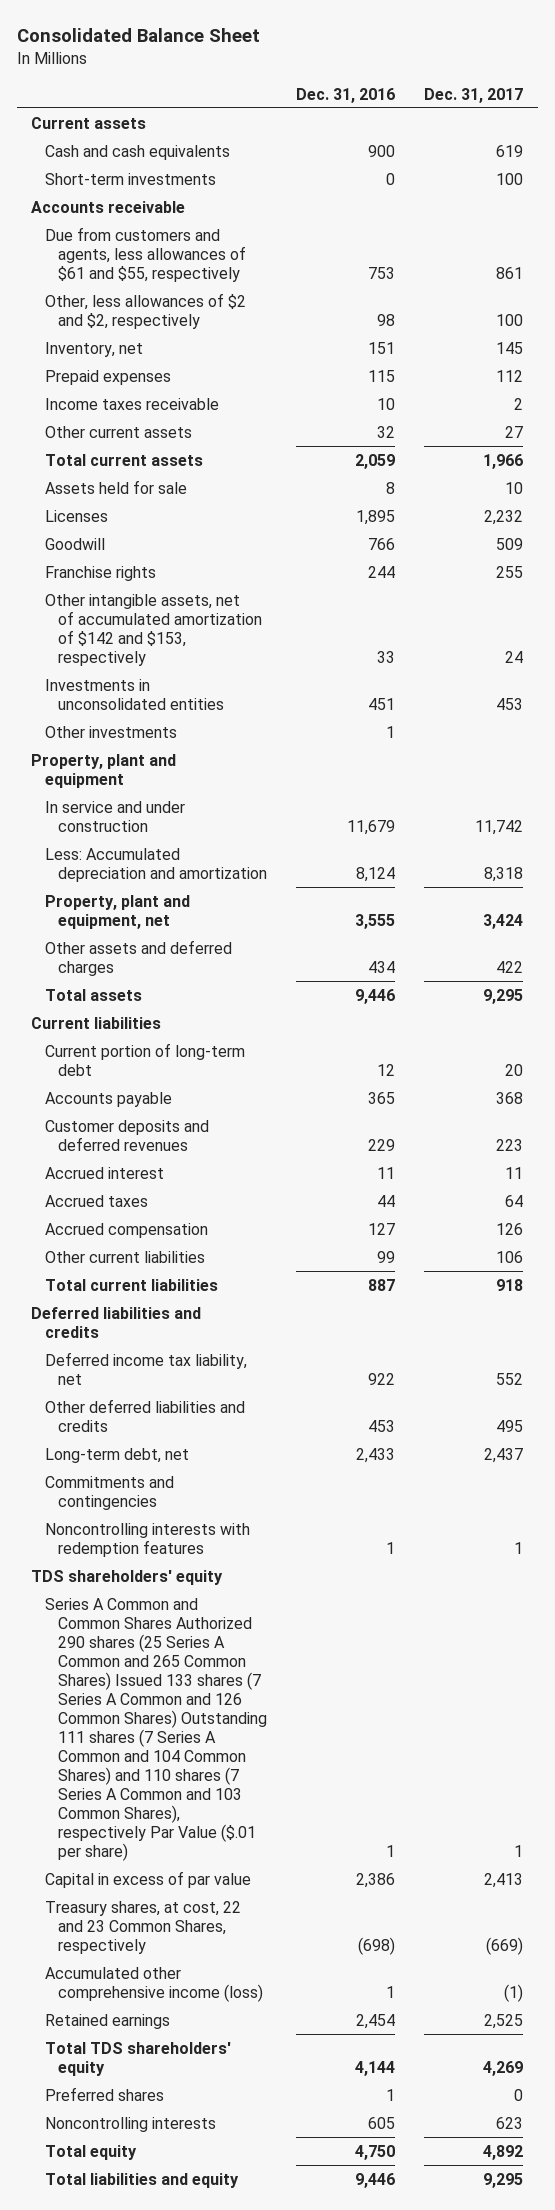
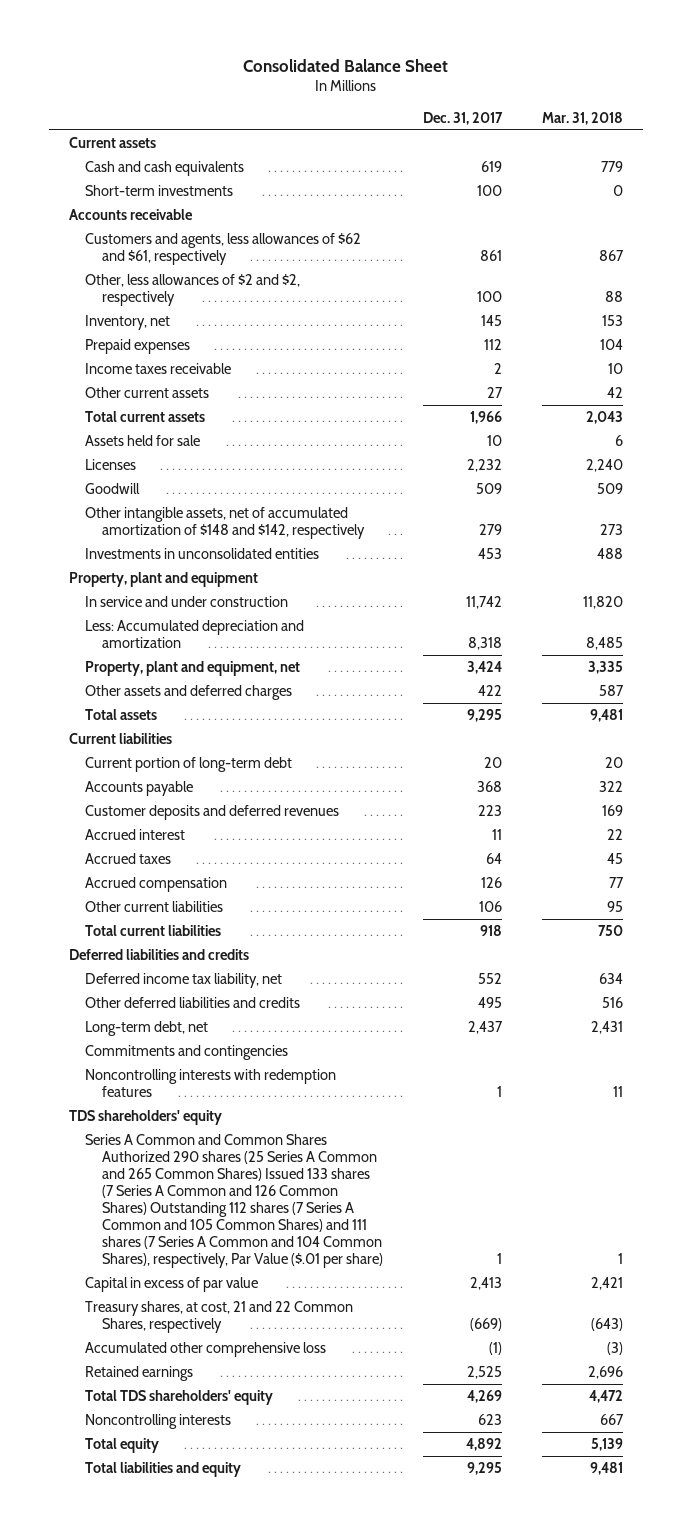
- | Dec. 31, 2016 | Dec. 31, 2017
+ | Dec. 31, 2017 | Mar. 31, 2018
- Due from customers and agents, less allowances of $61 and $55, respectively | 753 | 861
+ Customers and agents, less allowances of $62 and $61, respectively | 861 | 867
- Franchise rights | 244 | 255
- Other intangible assets, net of accumulated amortization of $142 and $153, respectively | 33 | 24
+ Other intangible assets, net of accumulated amortization of $148 and $142, respectively | 279 | 273
- Other investments | 1 |
- Series A Common and Common Shares Authorized 290 shares (25 Series A Common and 265 Common Shares) Issued 133 shares (7 Series A Common and 126 Common Shares) Outstanding 111 shares (7 Series A Common and 104 Common Shares) and 110 shares (7 Series A Common and 103 Common Shares), respectively Par Value ($.01 per share) | 1 | 1
+ Series A Common and Common Shares Authorized 290 shares (25 Series A Common and 265 Common Shares) Issued 133 shares (7 Series A Common and 126 Common Shares) Outstanding 112 shares (7 Series A Common and 105 Common Shares) and 111 shares (7 Series A Common and 104 Common Shares), respectively, Par Value ($.01 per share) | 1 | 1
- Treasury shares, at cost, 22 and 23 Common Shares, respectively | (698) | (669)
- Accumulated other comprehensive income (loss) | 1 | (1)
+ Treasury shares, at cost, 21 and 22 Common Shares, respectively | (669) | (643)
+ Accumulated other comprehensive loss | (1) | (3)
- Preferred shares | 1 | 0

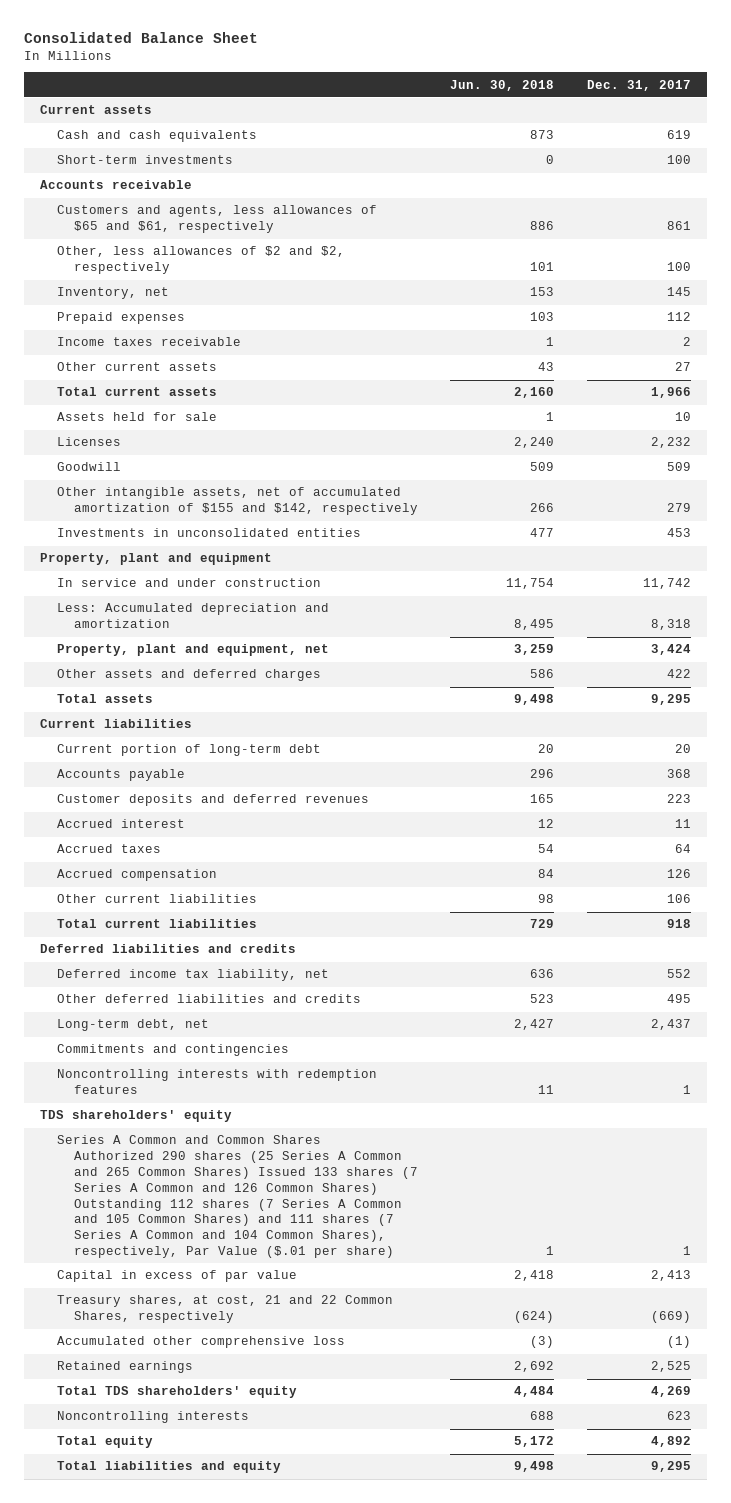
- | Dec. 31, 2017 | Mar. 31, 2018
+ | Jun. 30, 2018 | Dec. 31, 2017
- Customers and agents, less allowances of $62 and $61, respectively | 861 | 867
+ Customers and agents, less allowances of $65 and $61, respectively | 886 | 861
- Other intangible assets, net of accumulated amortization of $148 and $142, respectively | 279 | 273
+ Other intangible assets, net of accumulated amortization of $155 and $142, respectively | 266 | 279

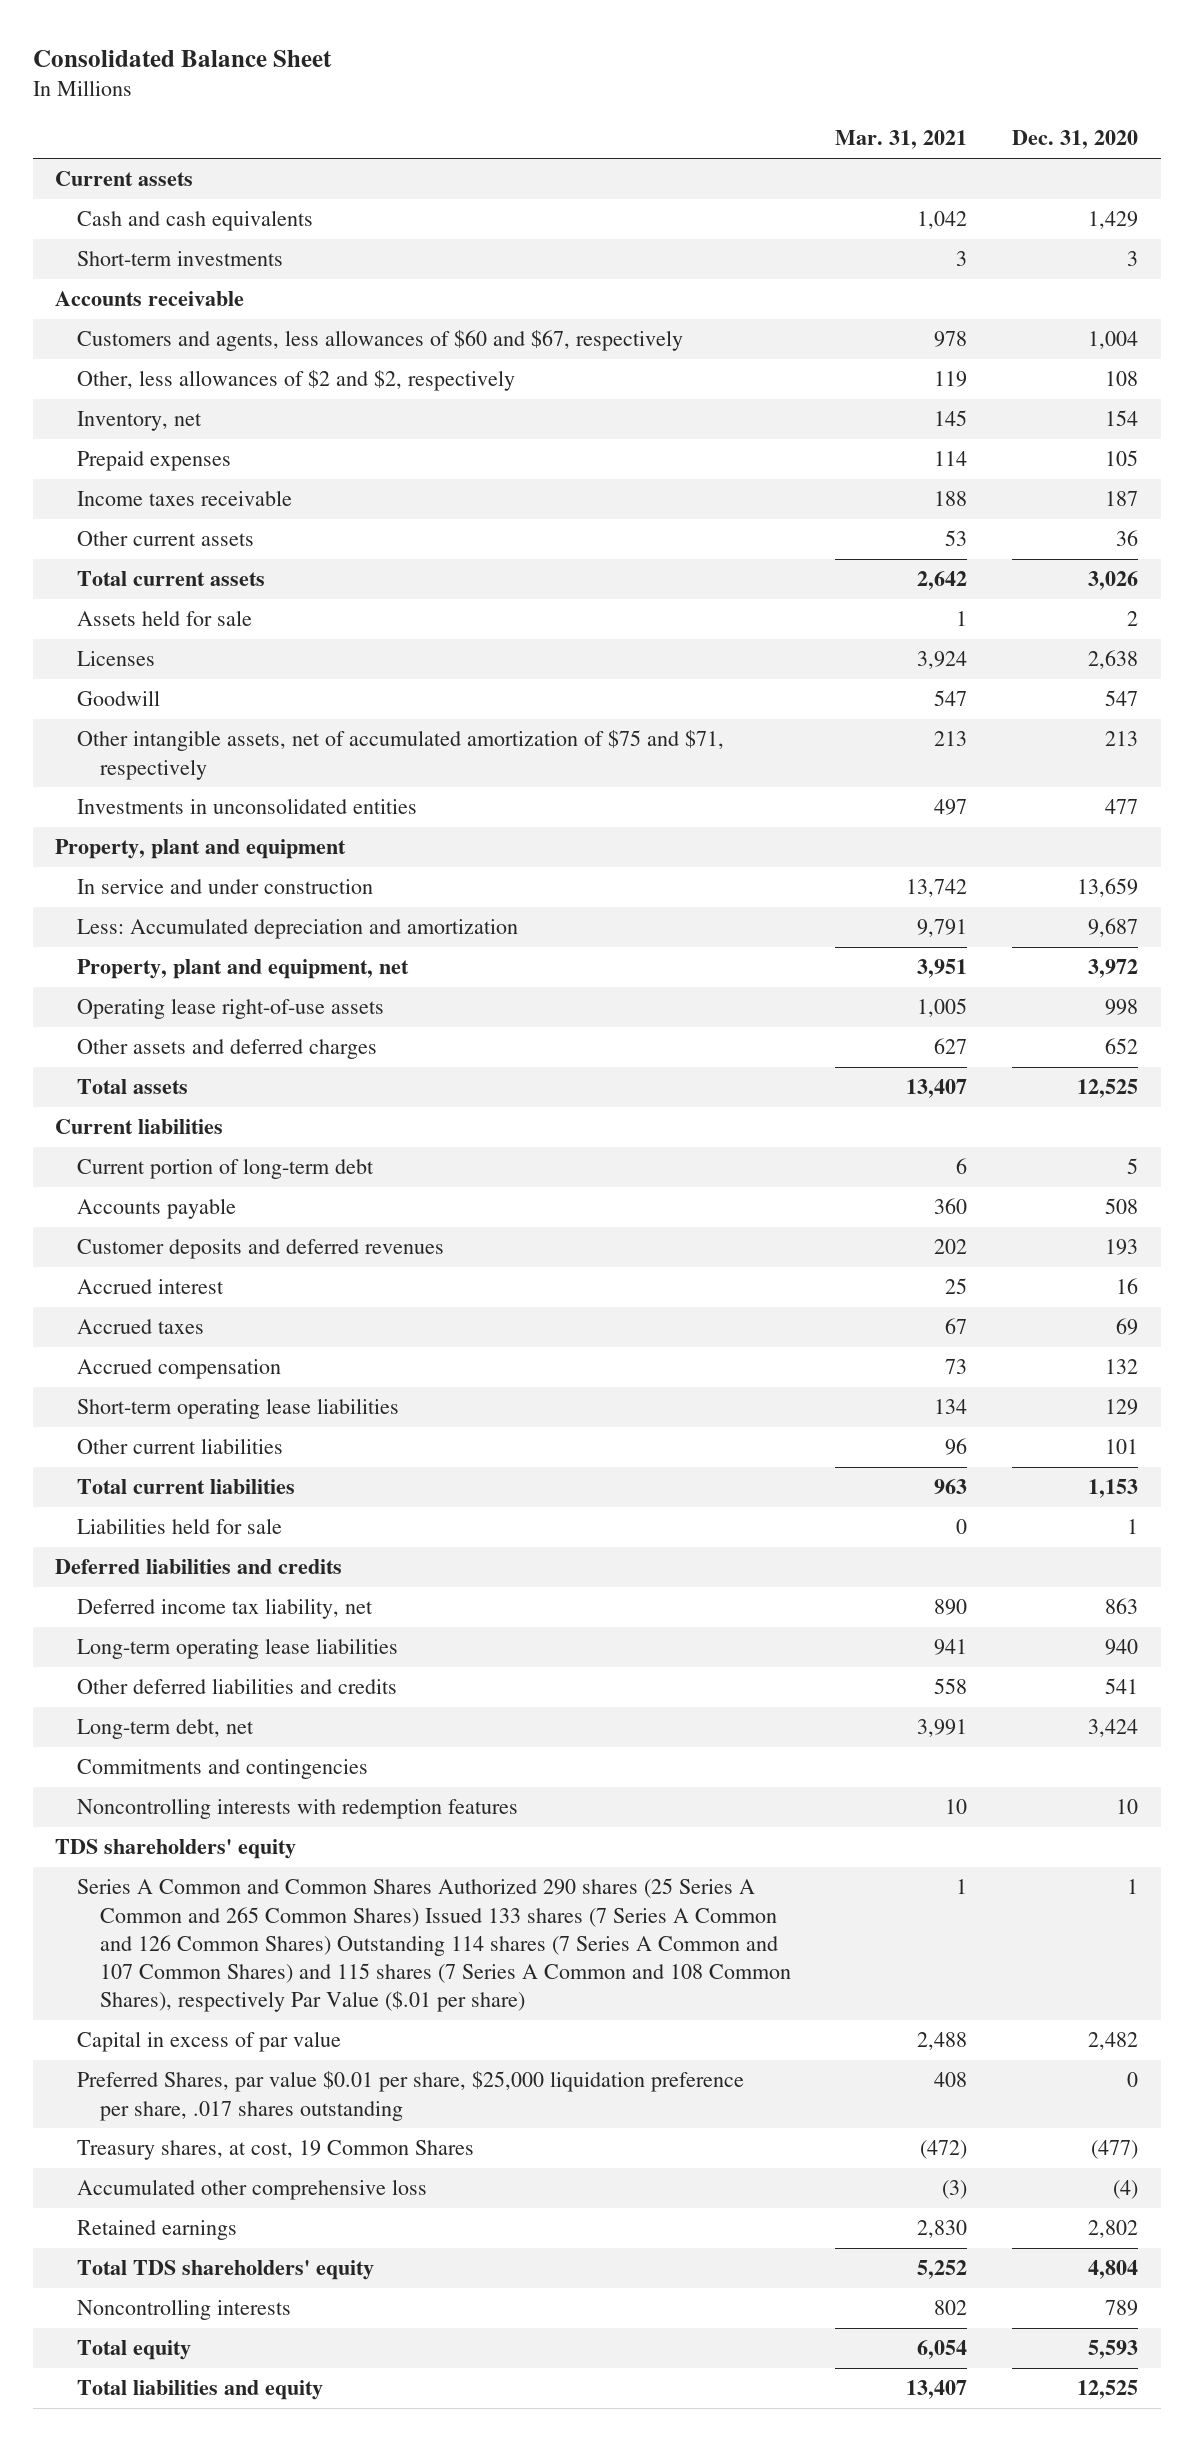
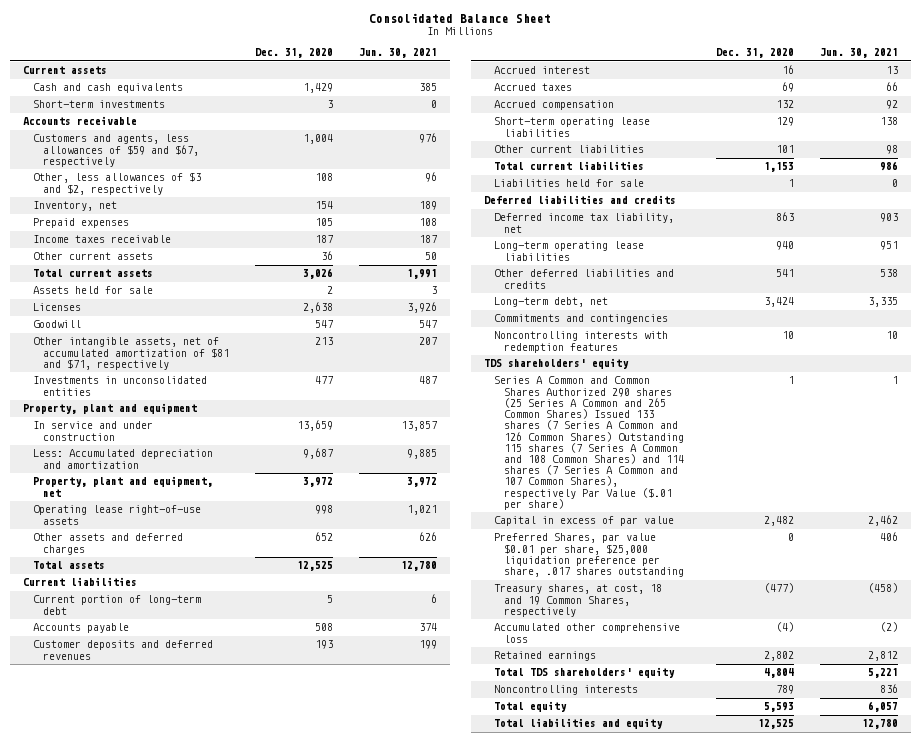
- | Mar. 31, 2021 | Dec. 31, 2020
+ | Dec. 31, 2020 | Jun. 30, 2021
- Customers and agents, less allowances of $60 and $67, respectively | 978 | 1,004
- Other, less allowances of $2 and $2, respectively | 119 | 108
+ Customers and agents, less allowances of $59 and $67, respectively | 1,004 | 976
+ Other, less allowances of $3 and $2, respectively | 108 | 96
- Other intangible assets, net of accumulated amortization of $75 and $71, respectively | 213 | 213
+ Other intangible assets, net of accumulated amortization of $81 and $71, respectively | 213 | 207
- Series A Common and Common Shares Authorized 290 shares (25 Series A Common and 265 Common Shares) Issued 133 shares (7 Series A Common and 126 Common Shares) Outstanding 114 shares (7 Series A Common and 107 Common Shares) and 115 shares (7 Series A Common and 108 Common Shares), respectively Par Value ($.01 per share) | 1 | 1
+ Series A Common and Common Shares Authorized 290 shares (25 Series A Common and 265 Common Shares) Issued 133 shares (7 Series A Common and 126 Common Shares) Outstanding 115 shares (7 Series A Common and 108 Common Shares) and 114 shares (7 Series A Common and 107 Common Shares), respectively Par Value ($.01 per share) | 1 | 1
- Treasury shares, at cost, 19 Common Shares | (472) | (477)
+ Treasury shares, at cost, 18 and 19 Common Shares, respectively | (477) | (458)

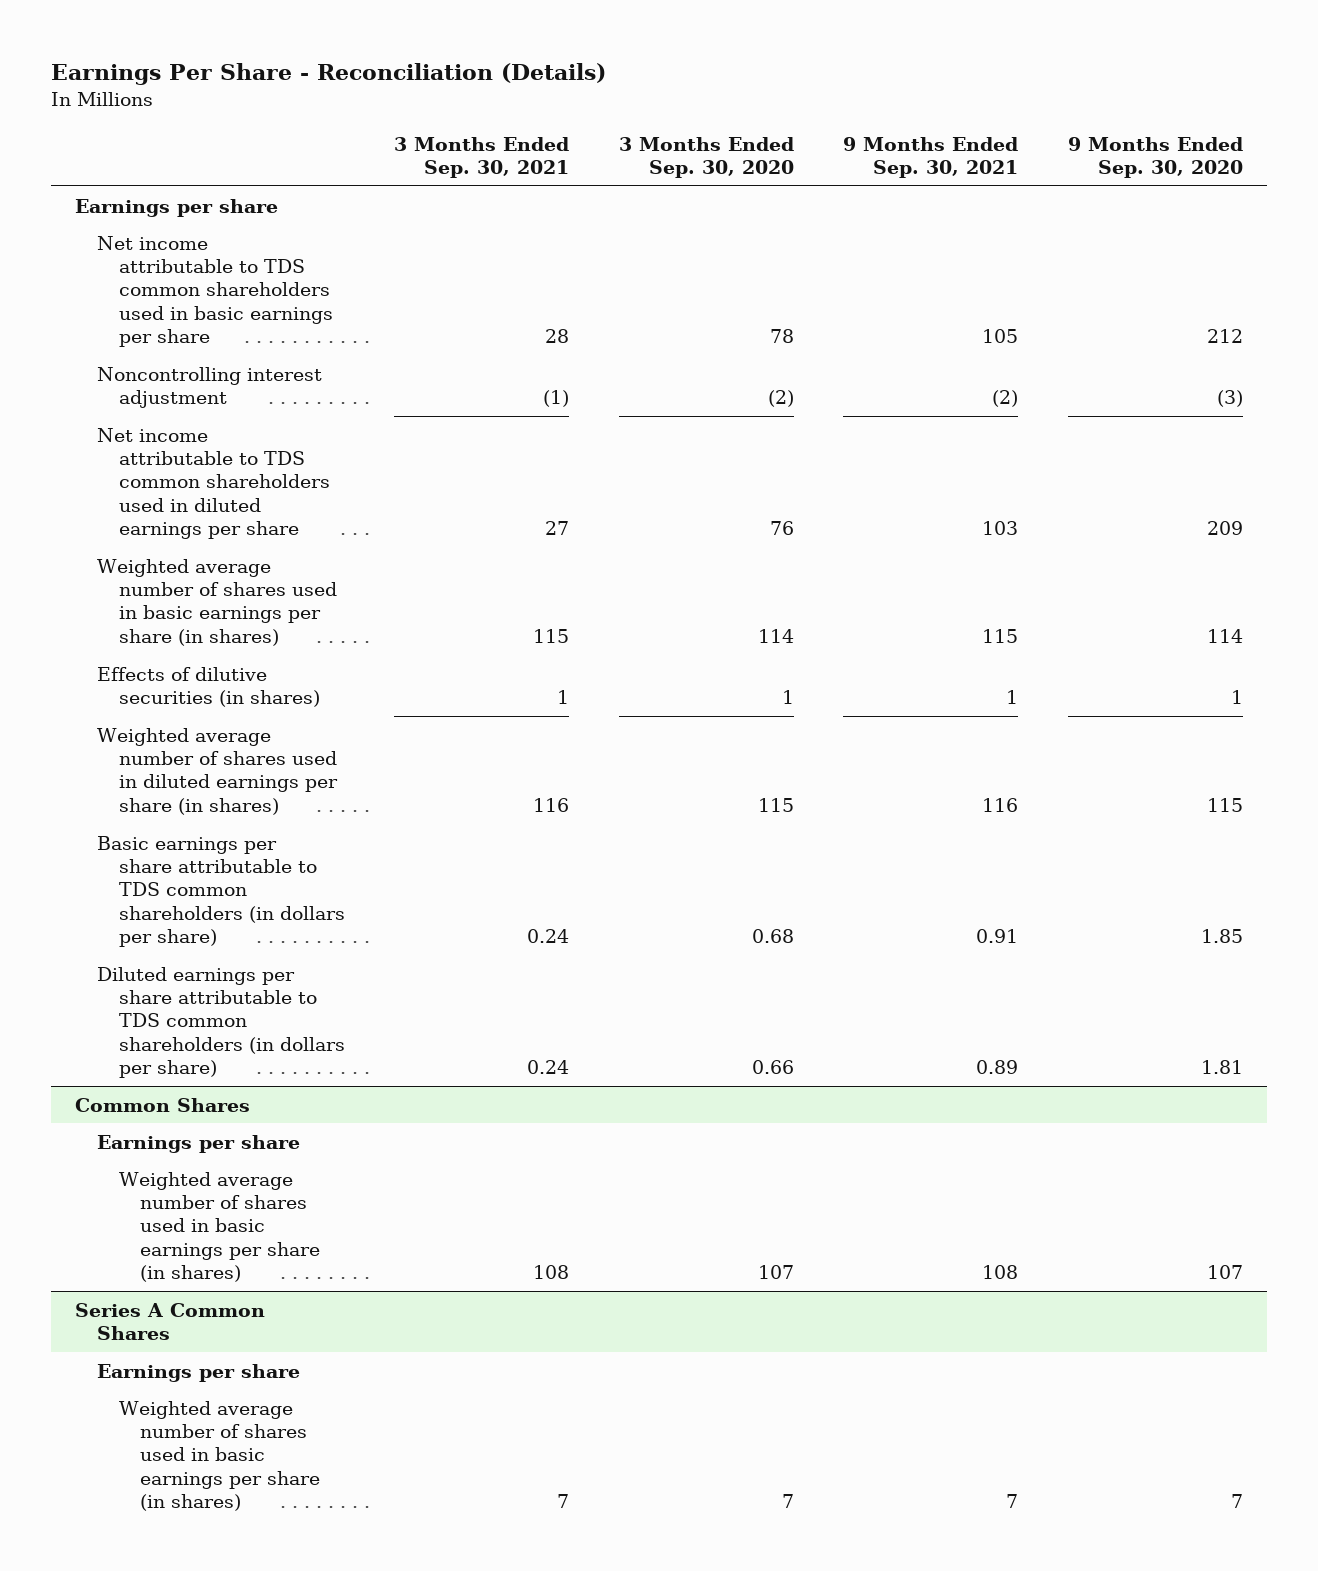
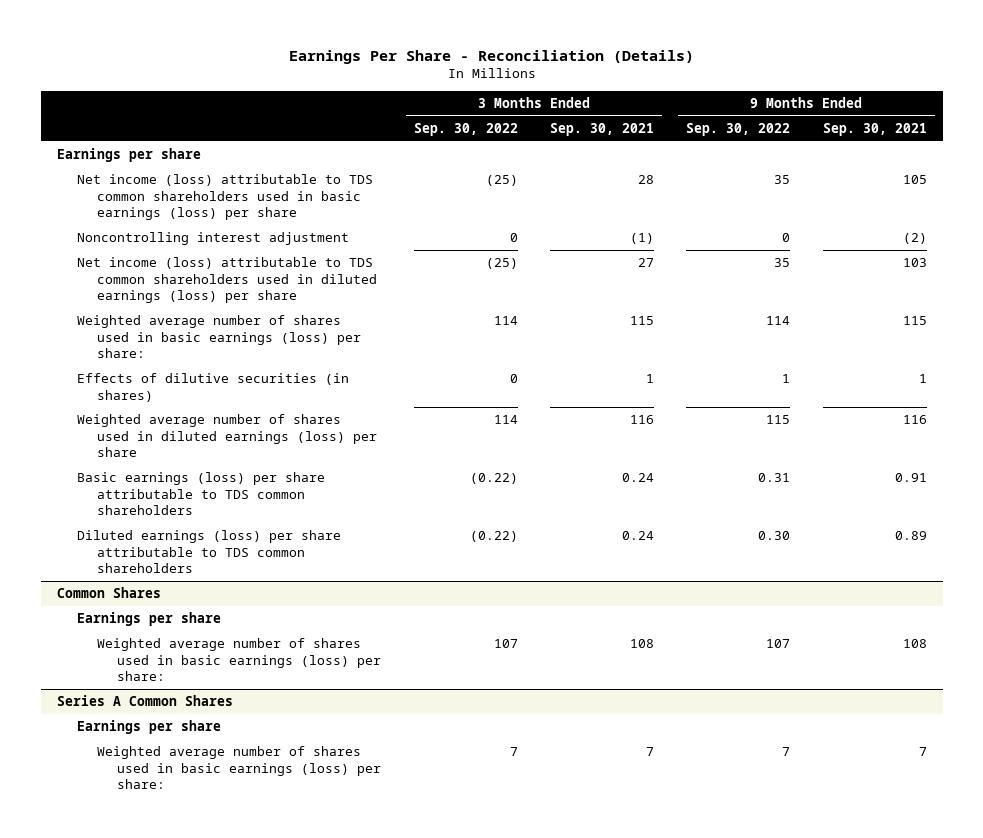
- | 3 Months Ended Sep. 30, 2021 | 3 Months Ended Sep. 30, 2020 | 9 Months Ended Sep. 30, 2021 | 9 Months Ended Sep. 30, 2020
+ | 3 Months Ended Sep. 30, 2022 | 3 Months Ended Sep. 30, 2021 | 9 Months Ended Sep. 30, 2022 | 9 Months Ended Sep. 30, 2021
- Net income attributable to TDS common shareholders used in basic earnings per share | 28 | 78 | 105 | 212
+ Net income (loss) attributable to TDS common shareholders used in basic earnings (loss) per share | (25) | 28 | 35 | 105
- Net income attributable to TDS common shareholders used in diluted earnings per share | 27 | 76 | 103 | 209
- Weighted average number of shares used in basic earnings per share (in shares) | 115 | 114 | 115 | 114
+ Net income (loss) attributable to TDS common shareholders used in diluted earnings (loss) per share | (25) | 27 | 35 | 103
+ Weighted average number of shares used in basic earnings (loss) per share: | 114 | 115 | 114 | 115
- Weighted average number of shares used in diluted earnings per share (in shares) | 116 | 115 | 116 | 115
- Basic earnings per share attributable to TDS common shareholders (in dollars per share) | 0.24 | 0.68 | 0.91 | 1.85
- Diluted earnings per share attributable to TDS common shareholders (in dollars per share) | 0.24 | 0.66 | 0.89 | 1.81
+ Weighted average number of shares used in diluted earnings (loss) per share | 114 | 116 | 115 | 116
+ Basic earnings (loss) per share attributable to TDS common shareholders | (0.22) | 0.24 | 0.31 | 0.91
+ Diluted earnings (loss) per share attributable to TDS common shareholders | (0.22) | 0.24 | 0.30 | 0.89
@ Common Shares
- Weighted average number of shares used in basic earnings per share (in shares) | 108 | 107 | 108 | 107
+ Weighted average number of shares used in basic earnings (loss) per share: | 107 | 108 | 107 | 108
@ Series A Common Shares
- Weighted average number of shares used in basic earnings per share (in shares) | 7 | 7 | 7 | 7
+ Weighted average number of shares used in basic earnings (loss) per share: | 7 | 7 | 7 | 7

